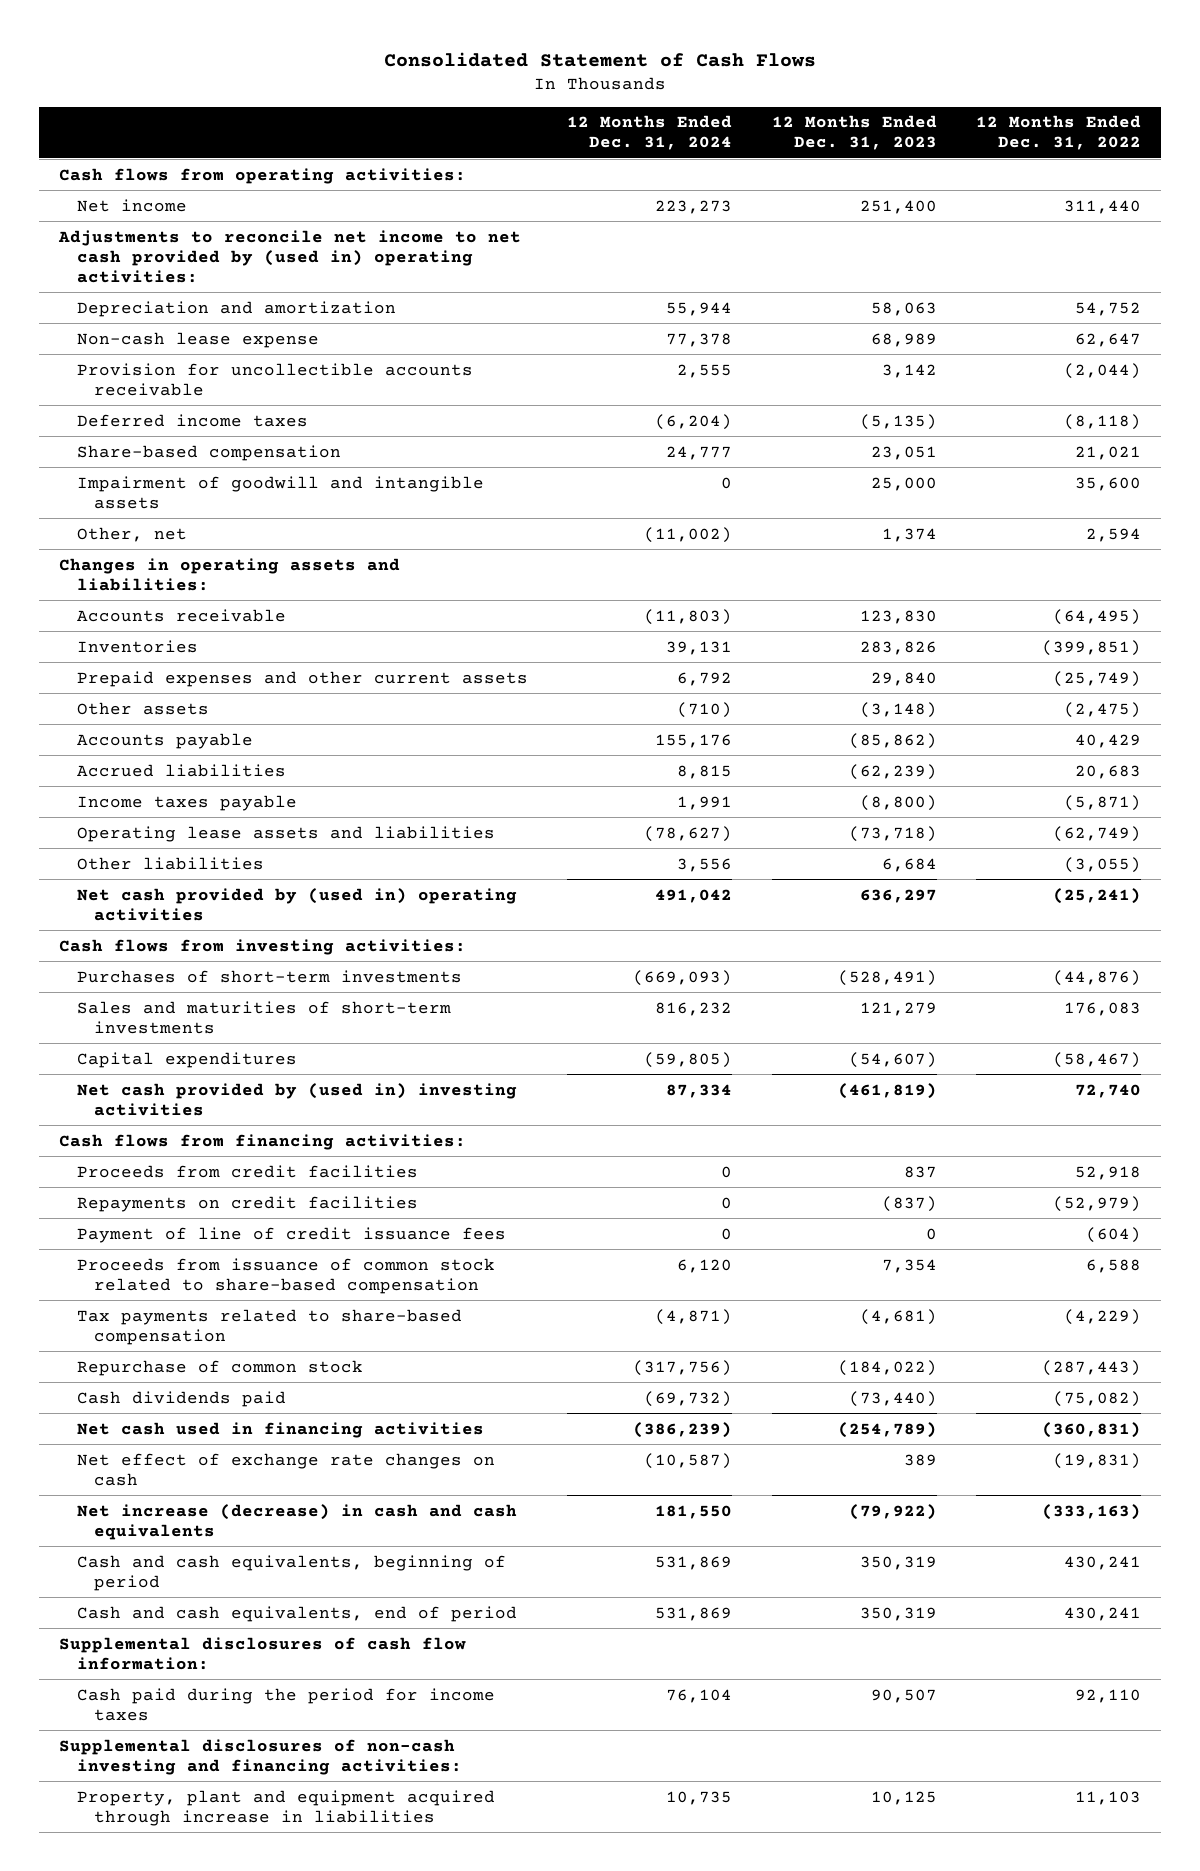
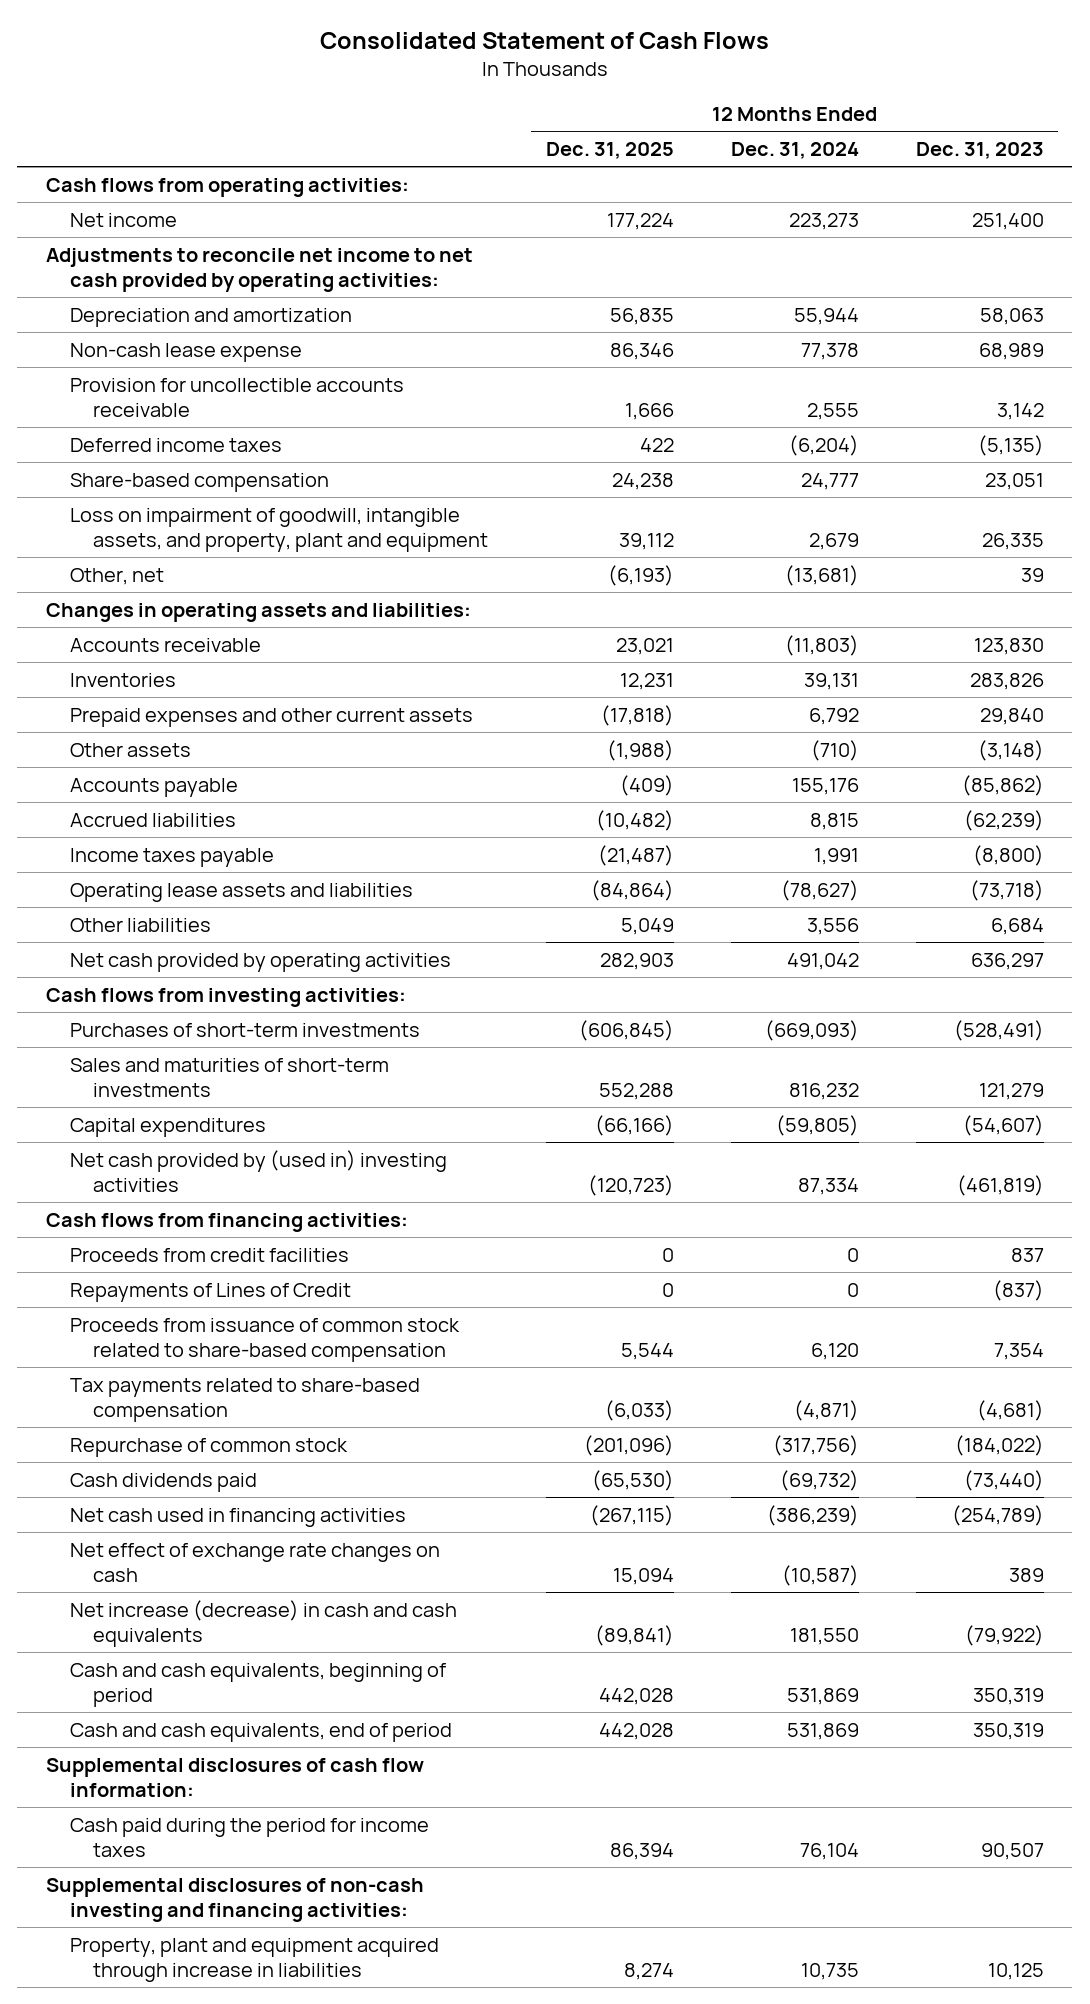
- | 12 Months Ended Dec. 31, 2024 | 12 Months Ended Dec. 31, 2023 | 12 Months Ended Dec. 31, 2022
+ | 12 Months Ended Dec. 31, 2025 | 12 Months Ended Dec. 31, 2024 | 12 Months Ended Dec. 31, 2023
- Adjustments to reconcile net income to net cash provided by (used in) operating activities:
+ Adjustments to reconcile net income to net cash provided by operating activities:
- Impairment of goodwill and intangible assets | 0 | 25,000 | 35,600
- Other, net | (11,002) | 1,374 | 2,594
+ Loss on impairment of goodwill, intangible assets, and property, plant and equipment | 39,112 | 2,679 | 26,335
+ Other, net | (6,193) | (13,681) | 39
- Net cash provided by (used in) operating activities | 491,042 | 636,297 | (25,241)
+ Net cash provided by operating activities | 282,903 | 491,042 | 636,297
- Repayments on credit facilities | 0 | (837) | (52,979)
- Payment of line of credit issuance fees | 0 | 0 | (604)
+ Repayments of Lines of Credit | 0 | 0 | (837)

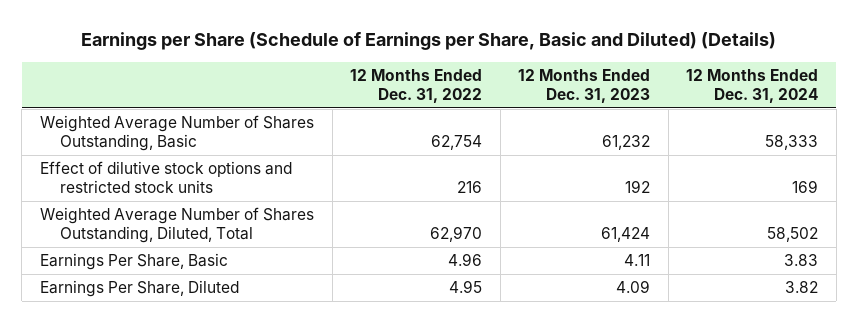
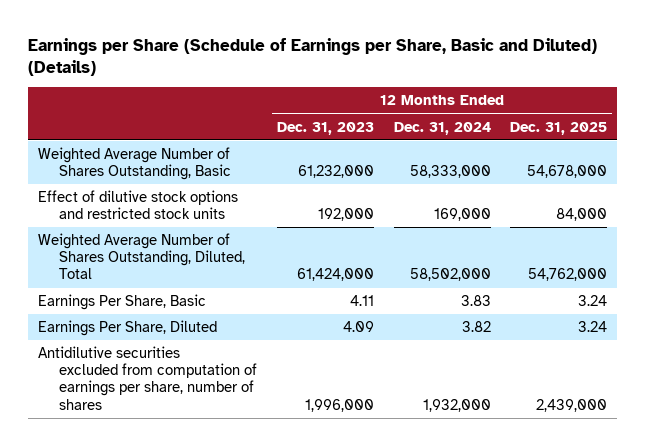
- | 12 Months Ended Dec. 31, 2022 | 12 Months Ended Dec. 31, 2023 | 12 Months Ended Dec. 31, 2024
+ | 12 Months Ended Dec. 31, 2023 | 12 Months Ended Dec. 31, 2024 | 12 Months Ended Dec. 31, 2025
- Weighted Average Number of Shares Outstanding, Basic | 62,754 | 61,232 | 58,333
- Effect of dilutive stock options and restricted stock units | 216 | 192 | 169
- Weighted Average Number of Shares Outstanding, Diluted, Total | 62,970 | 61,424 | 58,502
+ Weighted Average Number of Shares Outstanding, Basic | 61,232,000 | 58,333,000 | 54,678,000
+ Effect of dilutive stock options and restricted stock units | 192,000 | 169,000 | 84,000
+ Weighted Average Number of Shares Outstanding, Diluted, Total | 61,424,000 | 58,502,000 | 54,762,000
+ Antidilutive securities excluded from computation of earnings per share, number of shares | 1,996,000 | 1,932,000 | 2,439,000

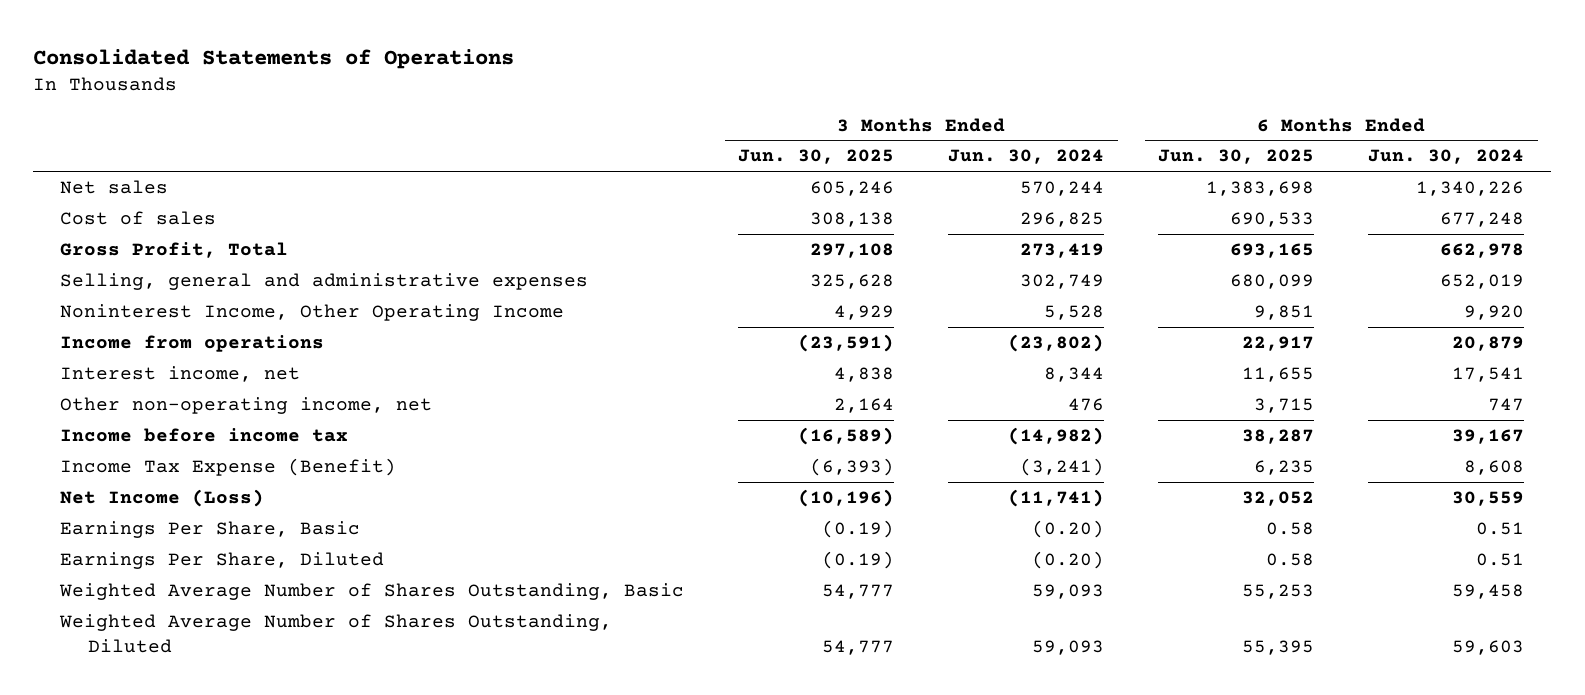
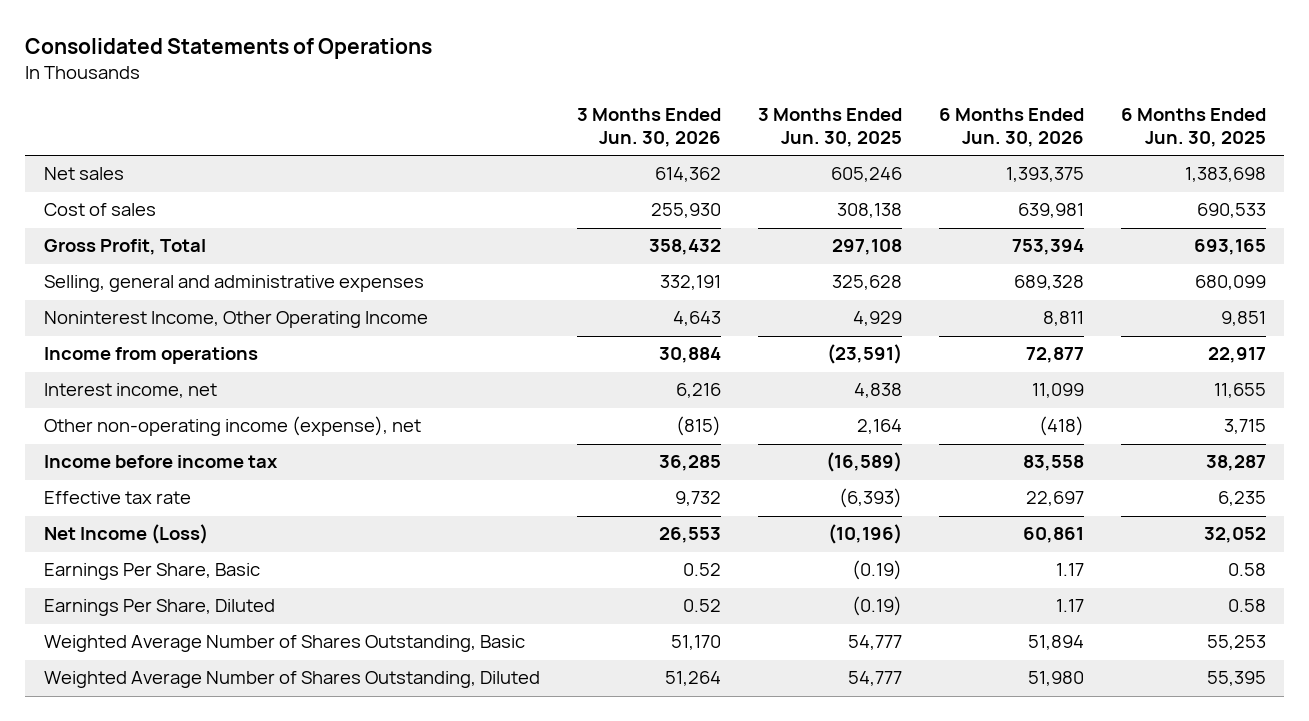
- | 3 Months Ended Jun. 30, 2025 | 3 Months Ended Jun. 30, 2024 | 6 Months Ended Jun. 30, 2025 | 6 Months Ended Jun. 30, 2024
+ | 3 Months Ended Jun. 30, 2026 | 3 Months Ended Jun. 30, 2025 | 6 Months Ended Jun. 30, 2026 | 6 Months Ended Jun. 30, 2025
- Other non-operating income, net | 2,164 | 476 | 3,715 | 747
+ Other non-operating income (expense), net | (815) | 2,164 | (418) | 3,715
- Income Tax Expense (Benefit) | (6,393) | (3,241) | 6,235 | 8,608
+ Effective tax rate | 9,732 | (6,393) | 22,697 | 6,235

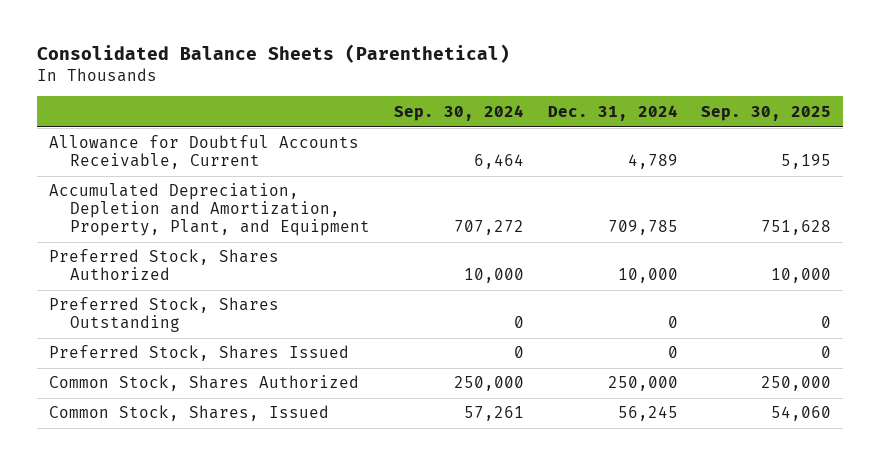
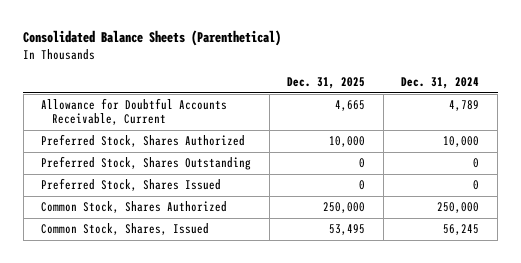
- | Sep. 30, 2024 | Dec. 31, 2024 | Sep. 30, 2025
+ | Dec. 31, 2025 | Dec. 31, 2024
- Accumulated Depreciation, Depletion and Amortization, Property, Plant, and Equipment | 707,272 | 709,785 | 751,628

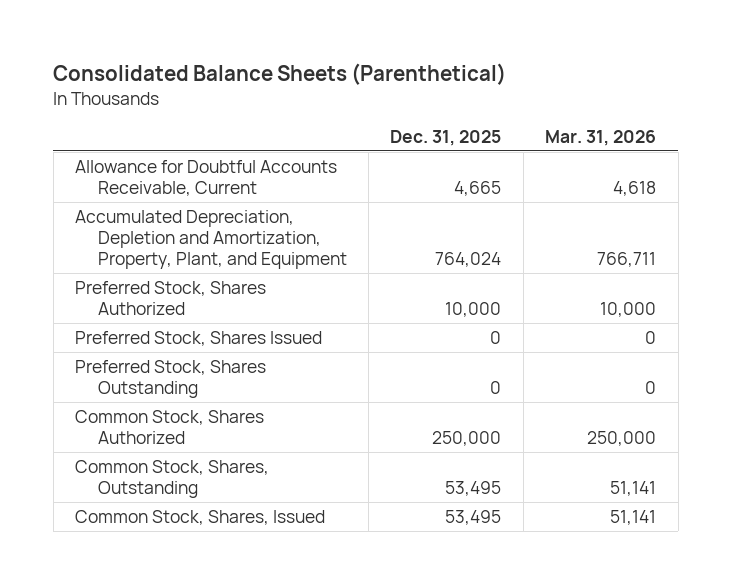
- | Dec. 31, 2025 | Dec. 31, 2024
+ | Dec. 31, 2025 | Mar. 31, 2026
+ Accumulated Depreciation, Depletion and Amortization, Property, Plant, and Equipment | 764,024 | 766,711
moved down: Preferred Stock, Shares Outstanding | 0 | 0
+ Common Stock, Shares, Outstanding | 53,495 | 51,141

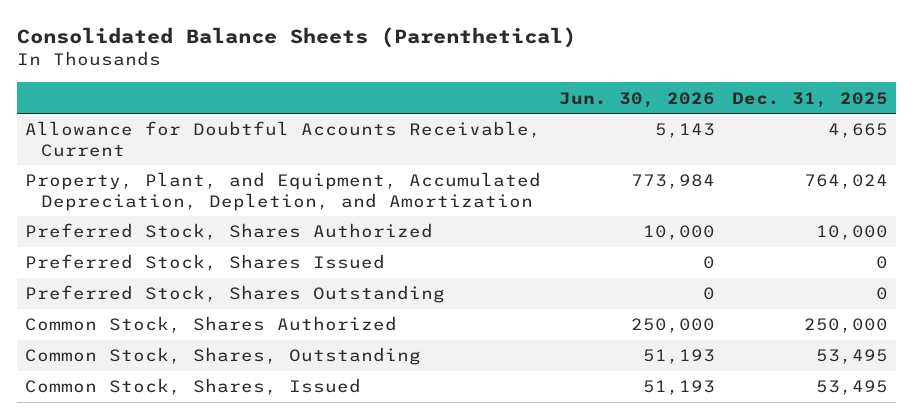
- | Dec. 31, 2025 | Mar. 31, 2026
+ | Jun. 30, 2026 | Dec. 31, 2025
- Accumulated Depreciation, Depletion and Amortization, Property, Plant, and Equipment | 764,024 | 766,711
+ Property, Plant, and Equipment, Accumulated Depreciation, Depletion, and Amortization | 773,984 | 764,024

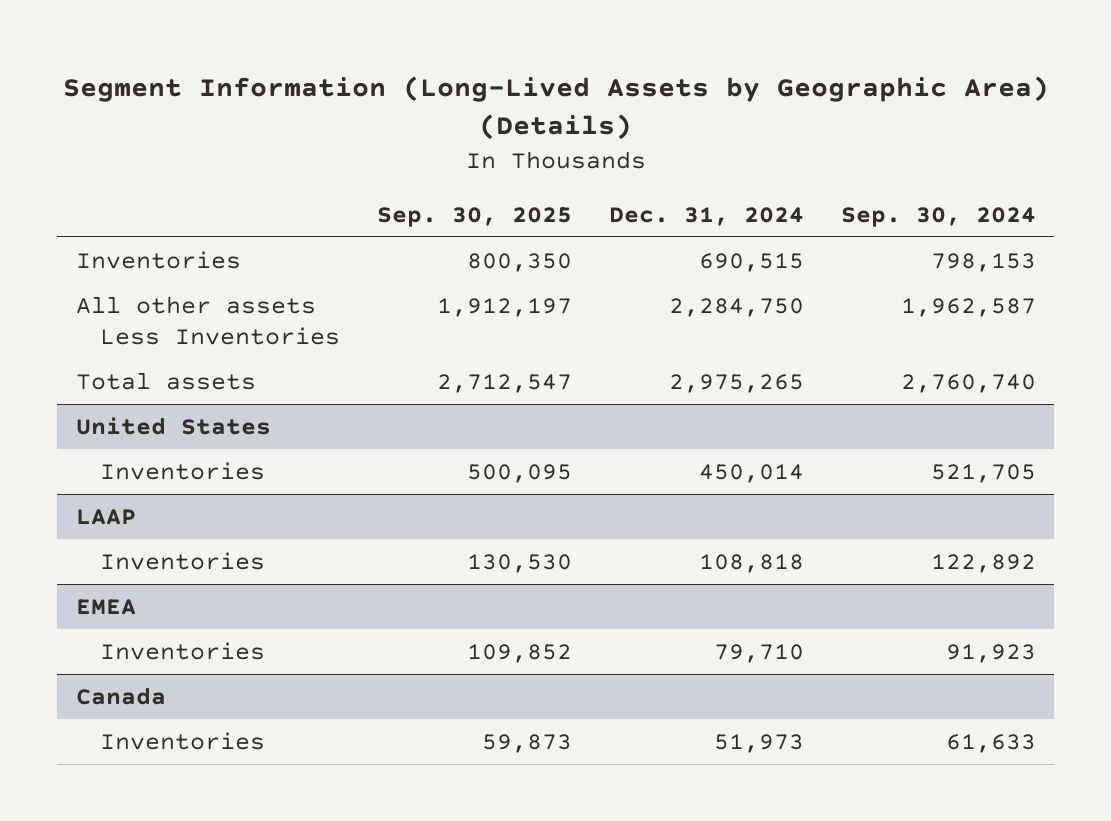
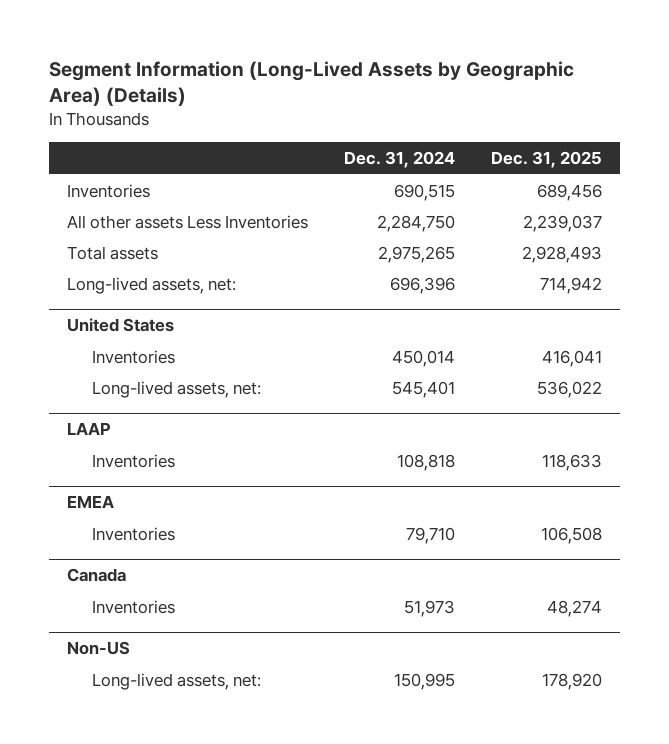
- | Sep. 30, 2025 | Dec. 31, 2024 | Sep. 30, 2024
+ | Dec. 31, 2024 | Dec. 31, 2025
+ Long-lived assets, net: | 696,396 | 714,942
@ United States
+ Long-lived assets, net: | 545,401 | 536,022
+ Non-US
+ Long-lived assets, net: | 150,995 | 178,920

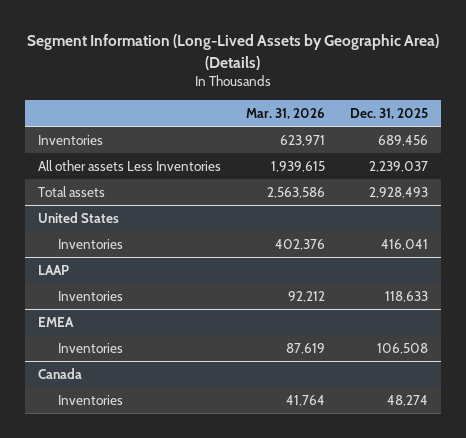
- | Dec. 31, 2024 | Dec. 31, 2025
+ | Mar. 31, 2026 | Dec. 31, 2025
- Long-lived assets, net: | 696,396 | 714,942
@ United States
- Long-lived assets, net: | 545,401 | 536,022
- Non-US
- Long-lived assets, net: | 150,995 | 178,920

